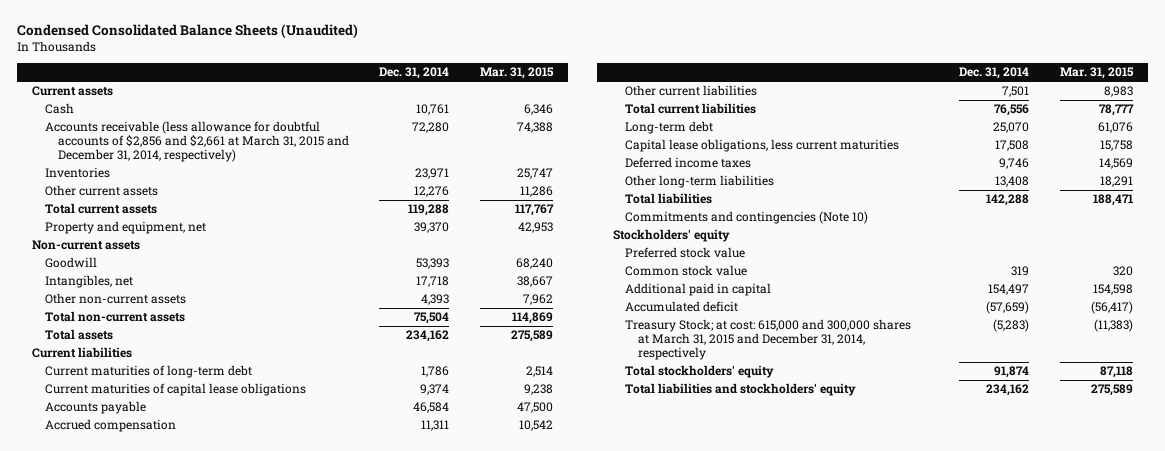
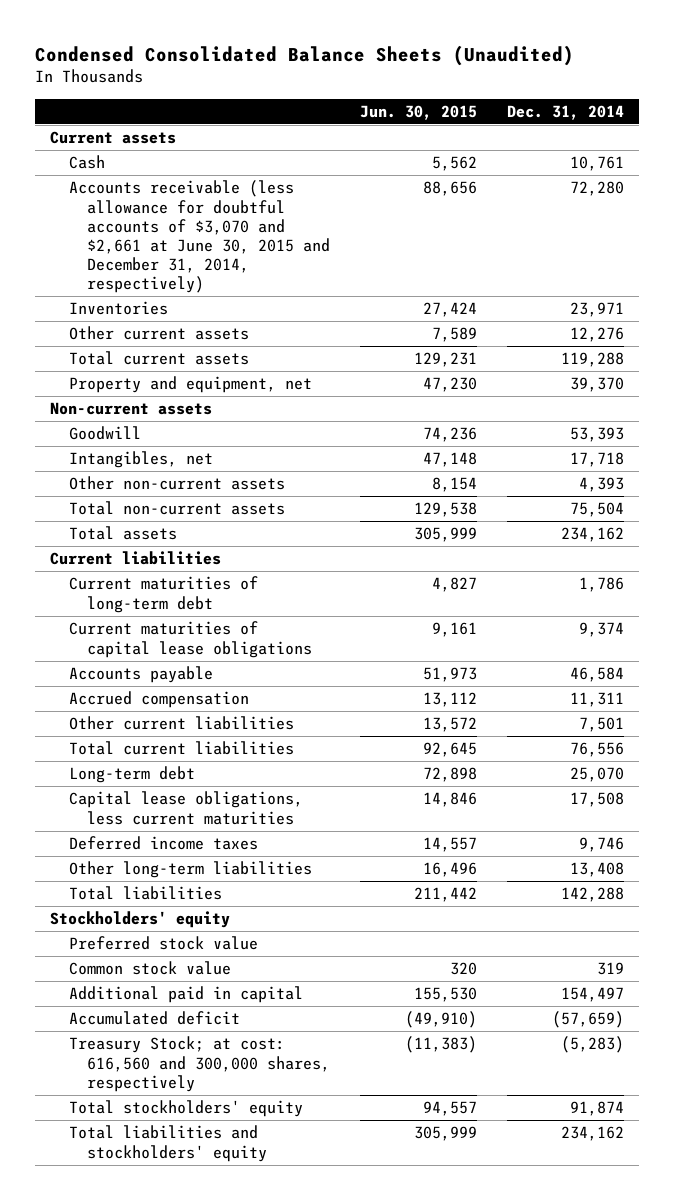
- | Dec. 31, 2014 | Mar. 31, 2015
+ | Jun. 30, 2015 | Dec. 31, 2014
- Accounts receivable (less allowance for doubtful accounts of $2,856 and $2,661 at March 31, 2015 and December 31, 2014, respectively) | 72,280 | 74,388
+ Accounts receivable (less allowance for doubtful accounts of $3,070 and $2,661 at June 30, 2015 and December 31, 2014, respectively) | 88,656 | 72,280
- Commitments and contingencies (Note 10)
- Treasury Stock; at cost: 615,000 and 300,000 shares at March 31, 2015 and December 31, 2014, respectively | (5,283) | (11,383)
+ Treasury Stock; at cost: 616,560 and 300,000 shares, respectively | (11,383) | (5,283)

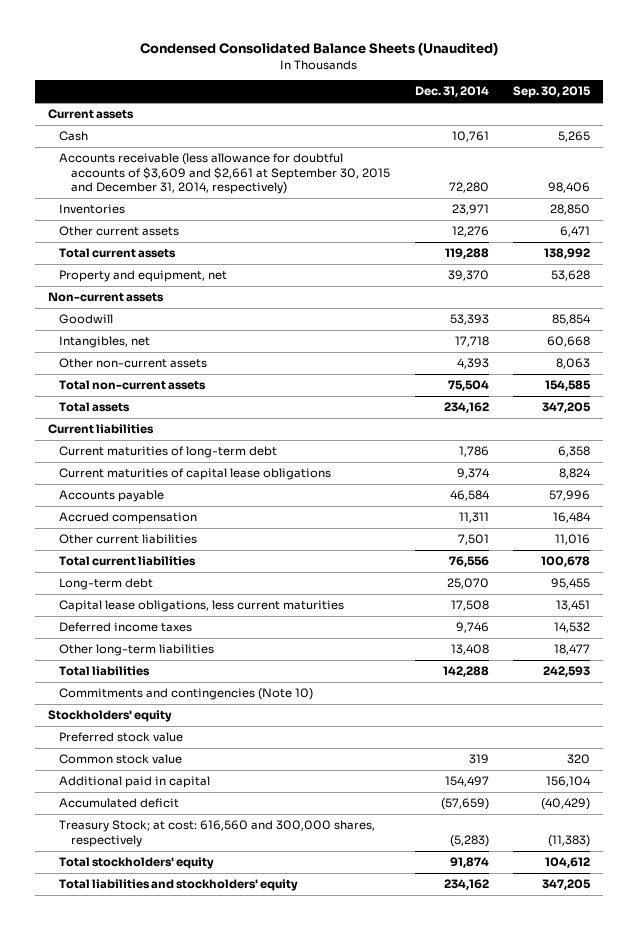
- | Jun. 30, 2015 | Dec. 31, 2014
+ | Dec. 31, 2014 | Sep. 30, 2015
- Accounts receivable (less allowance for doubtful accounts of $3,070 and $2,661 at June 30, 2015 and December 31, 2014, respectively) | 88,656 | 72,280
+ Accounts receivable (less allowance for doubtful accounts of $3,609 and $2,661 at September 30, 2015 and December 31, 2014, respectively) | 72,280 | 98,406
+ Commitments and contingencies (Note 10)

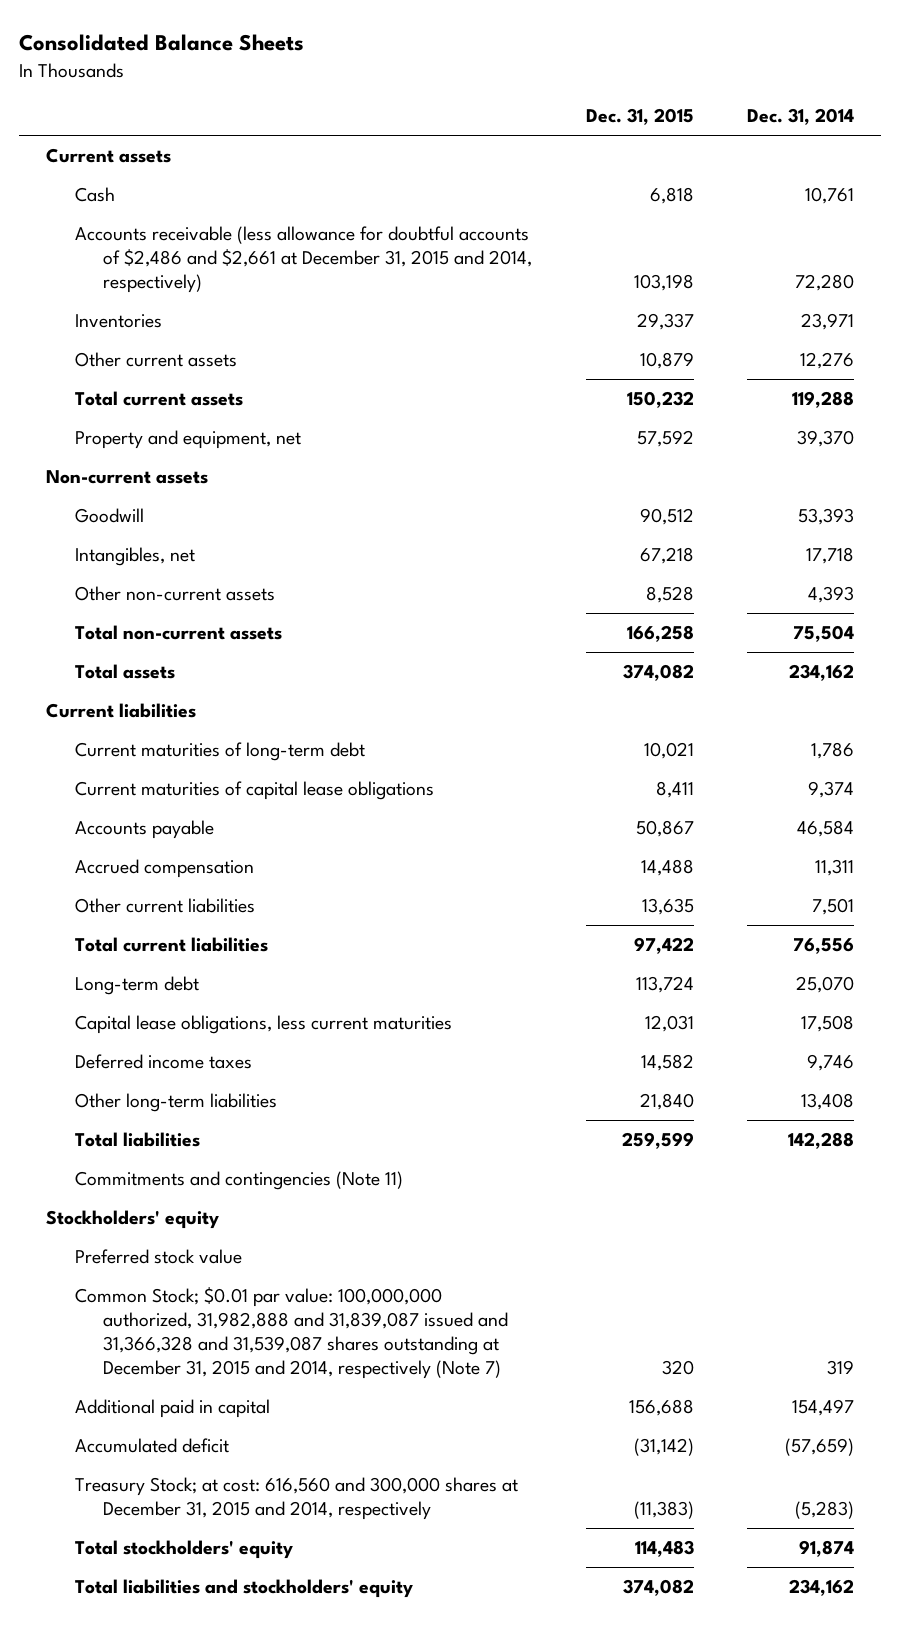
- Condensed Consolidated Balance Sheets (Unaudited)
+ Consolidated Balance Sheets
- | Dec. 31, 2014 | Sep. 30, 2015
+ | Dec. 31, 2015 | Dec. 31, 2014
- Accounts receivable (less allowance for doubtful accounts of $3,609 and $2,661 at September 30, 2015 and December 31, 2014, respectively) | 72,280 | 98,406
+ Accounts receivable (less allowance for doubtful accounts of $2,486 and $2,661 at December 31, 2015 and 2014, respectively) | 103,198 | 72,280
- Commitments and contingencies (Note 10)
+ Commitments and contingencies (Note 11)
- Common stock value | 319 | 320
+ Common Stock; $0.01 par value: 100,000,000 authorized, 31,982,888 and 31,839,087 issued and 31,366,328 and 31,539,087 shares outstanding at December 31, 2015 and 2014, respectively (Note 7) | 320 | 319
- Treasury Stock; at cost: 616,560 and 300,000 shares, respectively | (5,283) | (11,383)
+ Treasury Stock; at cost: 616,560 and 300,000 shares at December 31, 2015 and 2014, respectively | (11,383) | (5,283)

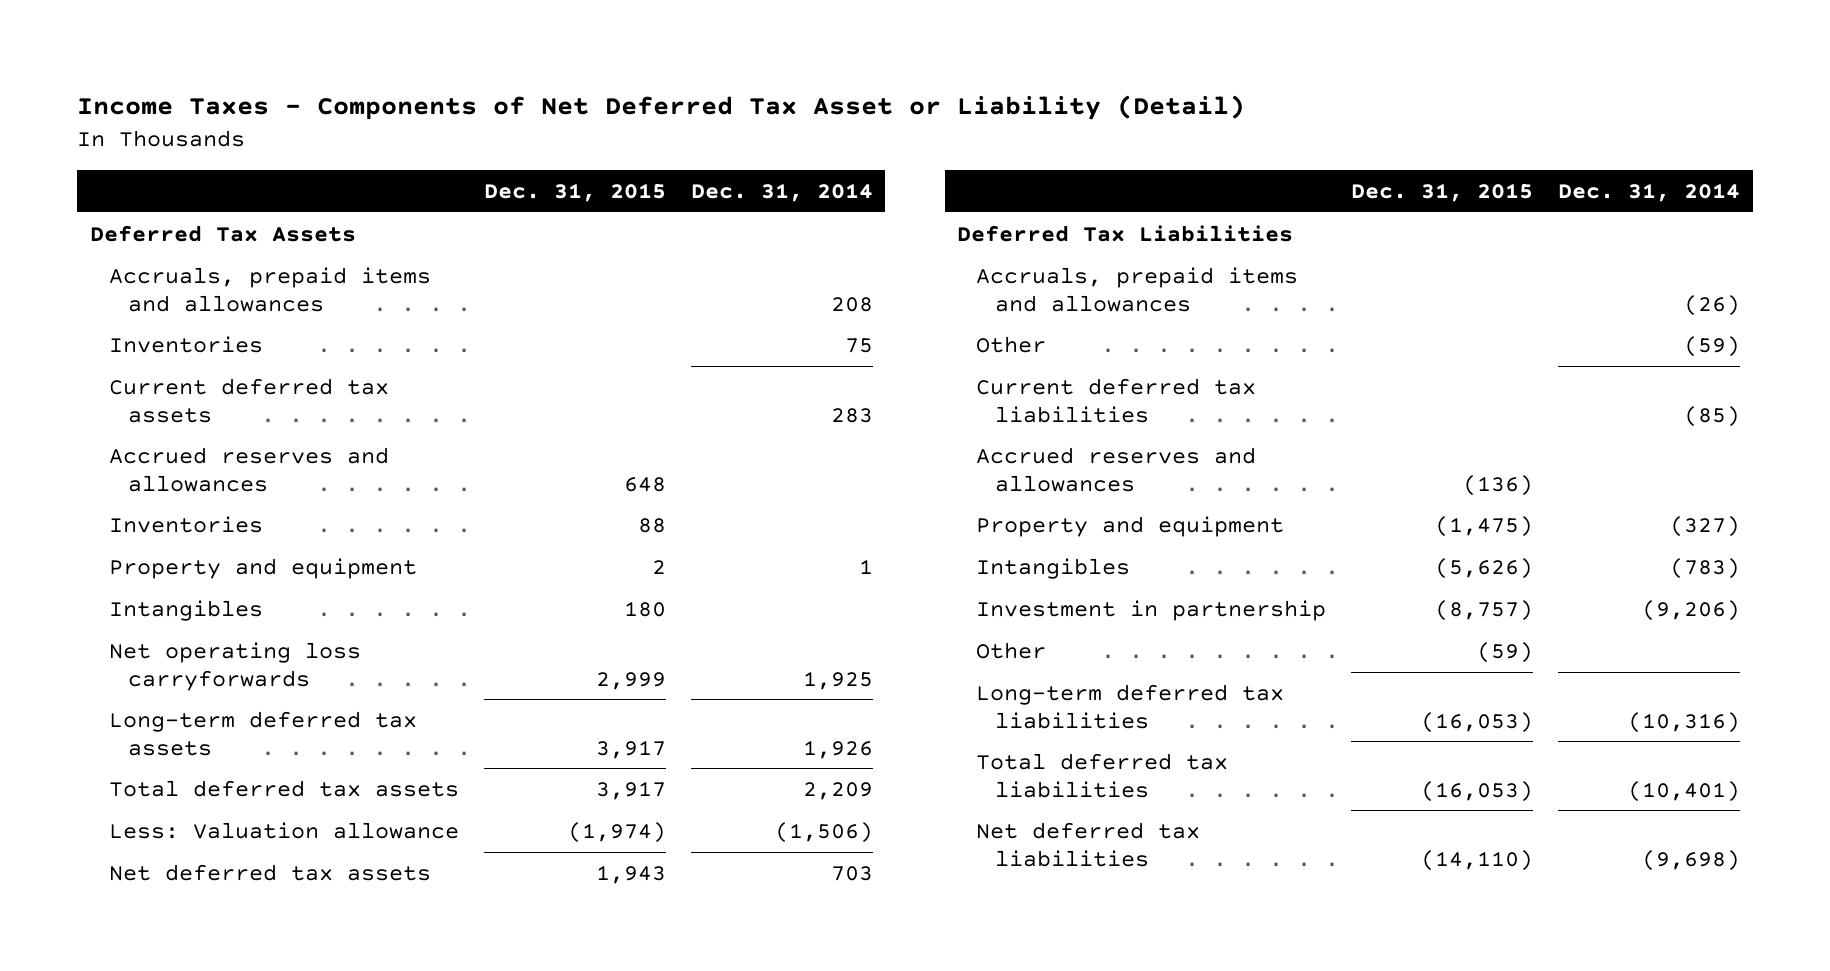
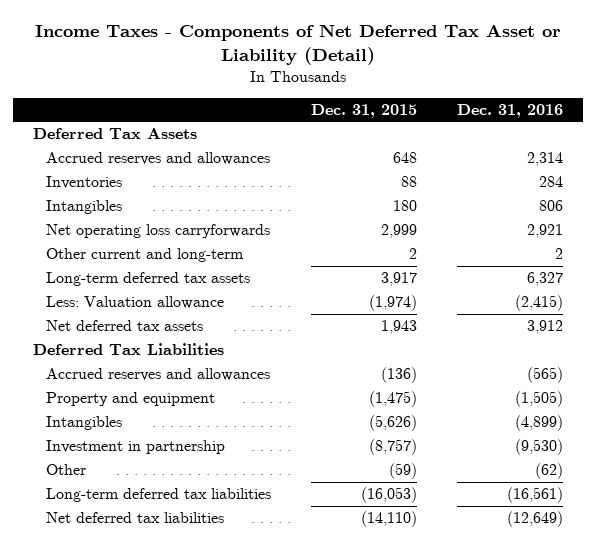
- | Dec. 31, 2015 | Dec. 31, 2014
+ | Dec. 31, 2015 | Dec. 31, 2016
- Accruals, prepaid items and allowances | | 208
- Inventories | | 75
- Current deferred tax assets | | 283
- Property and equipment | 2 | 1
+ Other current and long-term | 2 | 2
- Total deferred tax assets | 3,917 | 2,209
- Accruals, prepaid items and allowances | | (26)
- Other | | (59)
- Current deferred tax liabilities | | (85)
- Total deferred tax liabilities | (16,053) | (10,401)

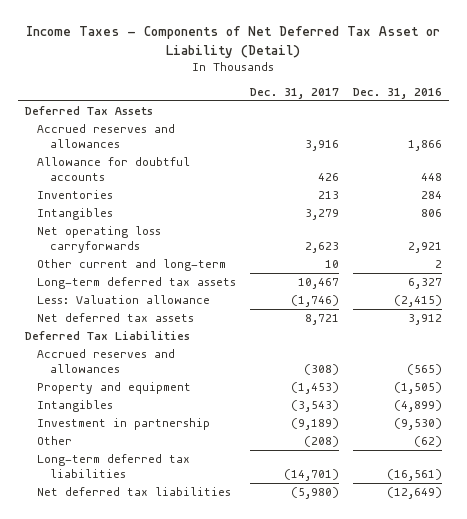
- | Dec. 31, 2015 | Dec. 31, 2016
+ | Dec. 31, 2017 | Dec. 31, 2016
- Accrued reserves and allowances | 648 | 2,314
+ Accrued reserves and allowances | 3,916 | 1,866
+ Allowance for doubtful accounts | 426 | 448

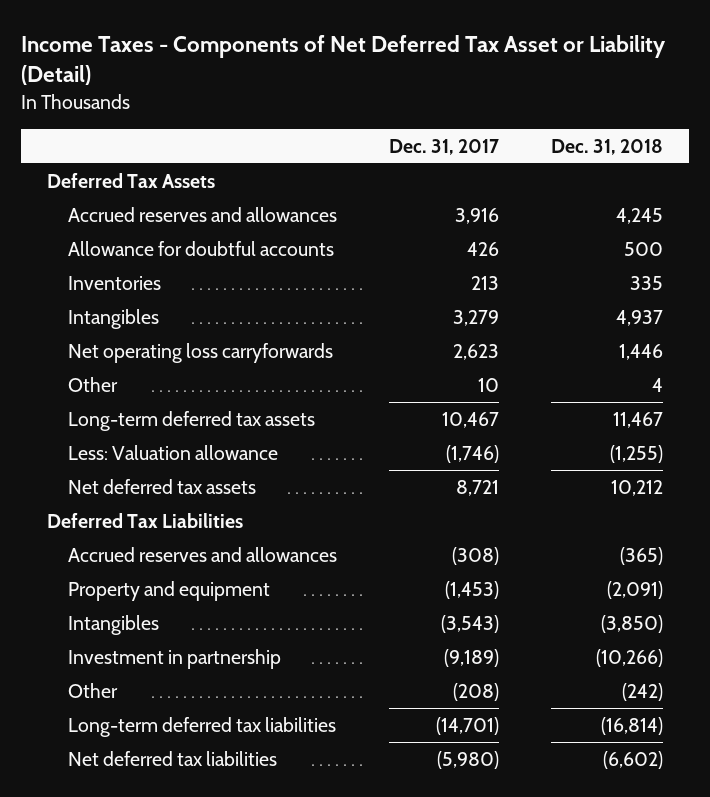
- | Dec. 31, 2017 | Dec. 31, 2016
+ | Dec. 31, 2017 | Dec. 31, 2018
- Other current and long-term | 10 | 2
+ Other | 10 | 4

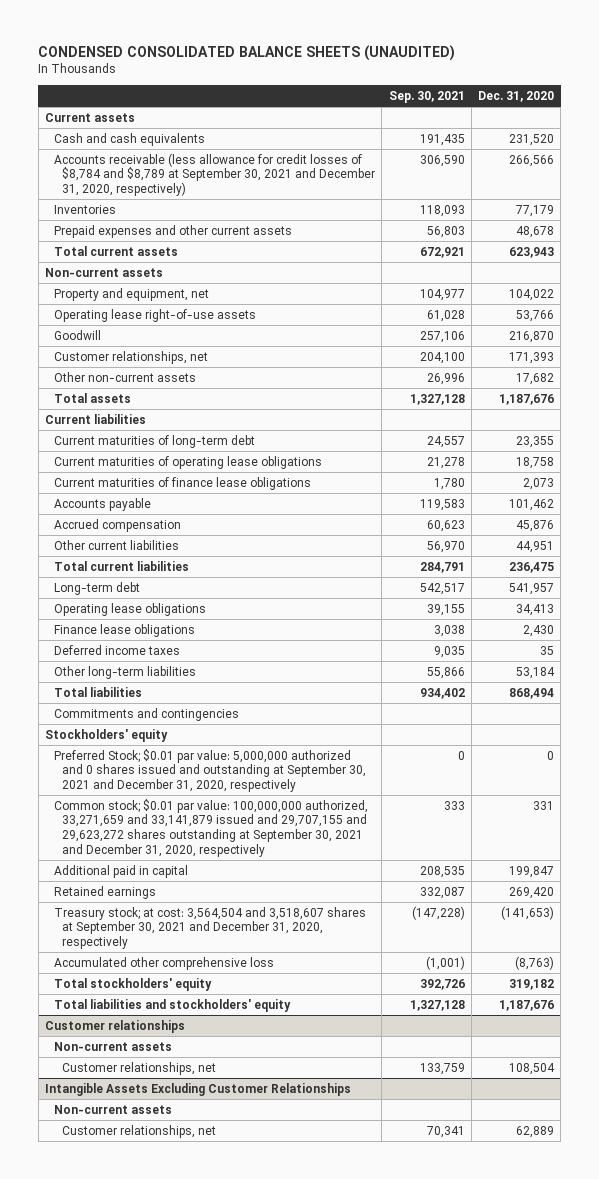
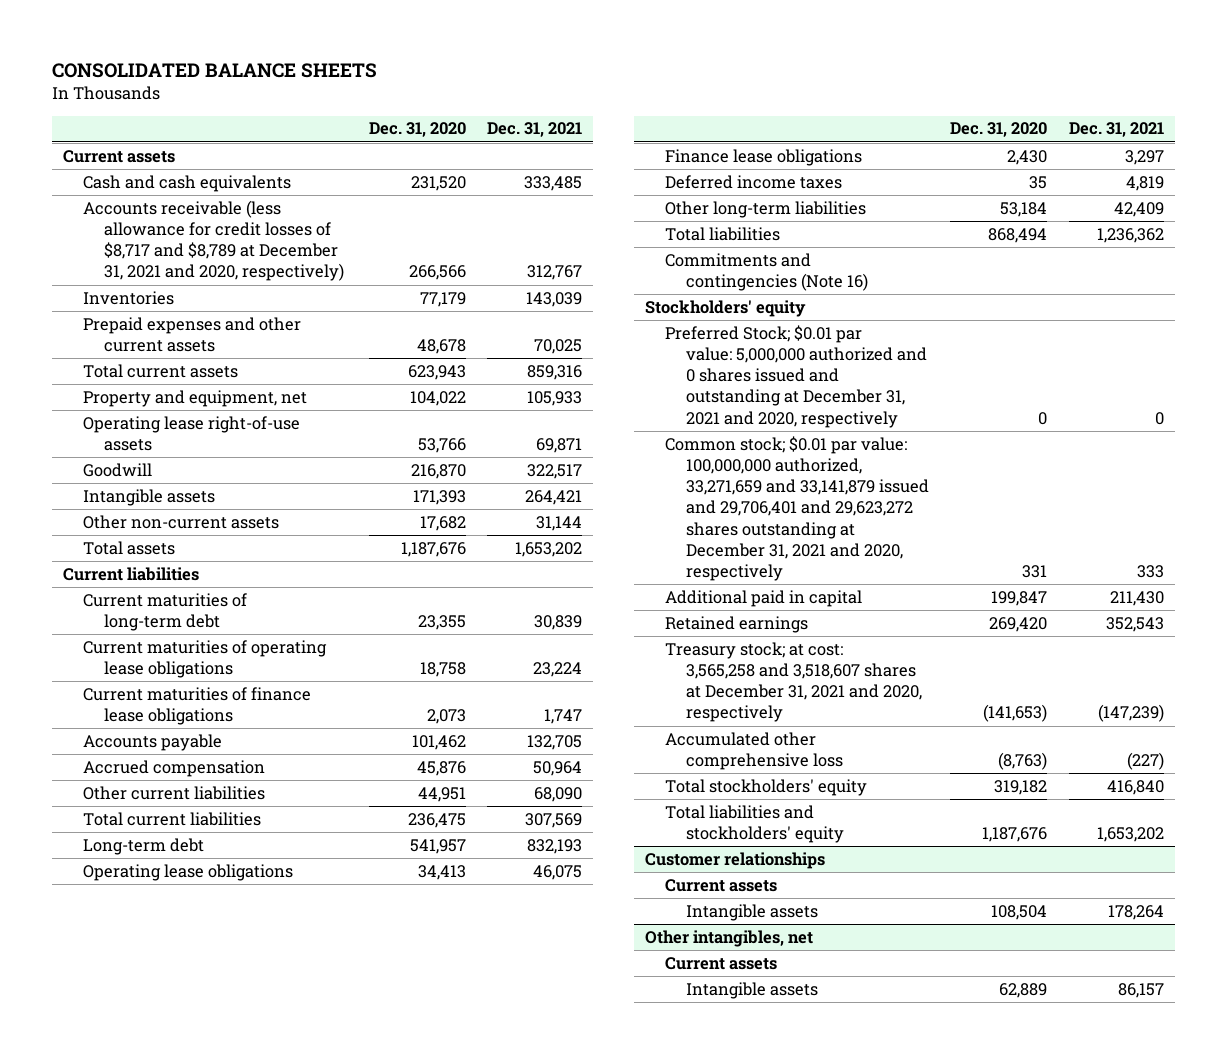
- CONDENSED CONSOLIDATED BALANCE SHEETS (UNAUDITED)
+ CONSOLIDATED BALANCE SHEETS
- | Sep. 30, 2021 | Dec. 31, 2020
+ | Dec. 31, 2020 | Dec. 31, 2021
- Accounts receivable (less allowance for credit losses of $8,784 and $8,789 at September 30, 2021 and December 31, 2020, respectively) | 306,590 | 266,566
+ Accounts receivable (less allowance for credit losses of $8,717 and $8,789 at December 31, 2021 and 2020, respectively) | 266,566 | 312,767
- Non-current assets
- Customer relationships, net | 204,100 | 171,393
+ Intangible assets | 171,393 | 264,421
- Commitments and contingencies
+ Commitments and contingencies (Note 16)
- Preferred Stock; $0.01 par value: 5,000,000 authorized and 0 shares issued and outstanding at September 30, 2021 and December 31, 2020, respectively | 0 | 0
- Common stock; $0.01 par value: 100,000,000 authorized, 33,271,659 and 33,141,879 issued and 29,707,155 and 29,623,272 shares outstanding at September 30, 2021 and December 31, 2020, respectively | 333 | 331
+ Preferred Stock; $0.01 par value: 5,000,000 authorized and 0 shares issued and outstanding at December 31, 2021 and 2020, respectively | 0 | 0
+ Common stock; $0.01 par value: 100,000,000 authorized, 33,271,659 and 33,141,879 issued and 29,706,401 and 29,623,272 shares outstanding at December 31, 2021 and 2020, respectively | 331 | 333
- Treasury stock; at cost: 3,564,504 and 3,518,607 shares at September 30, 2021 and December 31, 2020, respectively | (147,228) | (141,653)
+ Treasury stock; at cost: 3,565,258 and 3,518,607 shares at December 31, 2021 and 2020, respectively | (141,653) | (147,239)
@ Customer relationships
- Non-current assets
- Customer relationships, net | 133,759 | 108,504
- Intangible Assets Excluding Customer Relationships
- Non-current assets
- Customer relationships, net | 70,341 | 62,889
@ Customer relationships
+ Current assets
+ Intangible assets | 108,504 | 178,264
+ Other intangibles, net
+ Current assets
+ Intangible assets | 62,889 | 86,157

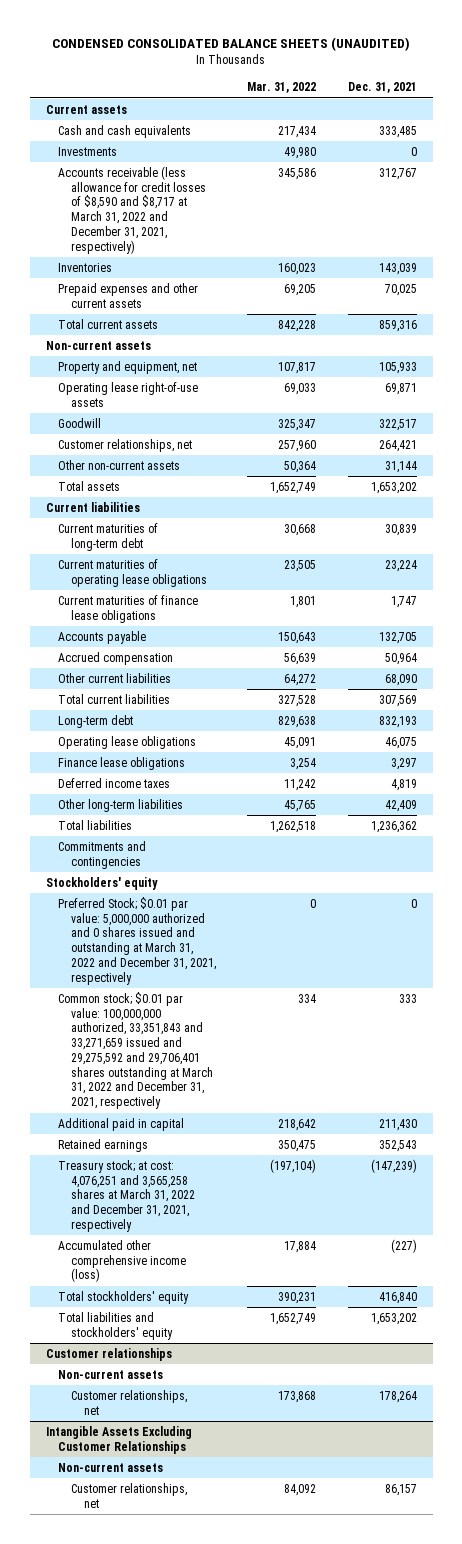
- CONSOLIDATED BALANCE SHEETS
+ CONDENSED CONSOLIDATED BALANCE SHEETS (UNAUDITED)
- | Dec. 31, 2020 | Dec. 31, 2021
+ | Mar. 31, 2022 | Dec. 31, 2021
- Accounts receivable (less allowance for credit losses of $8,717 and $8,789 at December 31, 2021 and 2020, respectively) | 266,566 | 312,767
+ Investments | 49,980 | 0
+ Accounts receivable (less allowance for credit losses of $8,590 and $8,717 at March 31, 2022 and December 31, 2021, respectively) | 345,586 | 312,767
+ Non-current assets
- Intangible assets | 171,393 | 264,421
+ Customer relationships, net | 257,960 | 264,421
- Commitments and contingencies (Note 16)
+ Commitments and contingencies
- Preferred Stock; $0.01 par value: 5,000,000 authorized and 0 shares issued and outstanding at December 31, 2021 and 2020, respectively | 0 | 0
- Common stock; $0.01 par value: 100,000,000 authorized, 33,271,659 and 33,141,879 issued and 29,706,401 and 29,623,272 shares outstanding at December 31, 2021 and 2020, respectively | 331 | 333
+ Preferred Stock; $0.01 par value: 5,000,000 authorized and 0 shares issued and outstanding at March 31, 2022 and December 31, 2021, respectively | 0 | 0
+ Common stock; $0.01 par value: 100,000,000 authorized, 33,351,843 and 33,271,659 issued and 29,275,592 and 29,706,401 shares outstanding at March 31, 2022 and December 31, 2021, respectively | 334 | 333
- Treasury stock; at cost: 3,565,258 and 3,518,607 shares at December 31, 2021 and 2020, respectively | (141,653) | (147,239)
- Accumulated other comprehensive loss | (8,763) | (227)
+ Treasury stock; at cost: 4,076,251 and 3,565,258 shares at March 31, 2022 and December 31, 2021, respectively | (197,104) | (147,239)
+ Accumulated other comprehensive income (loss) | 17,884 | (227)
@ Customer relationships
- Current assets
- Intangible assets | 108,504 | 178,264
- Other intangibles, net
- Current assets
- Intangible assets | 62,889 | 86,157
@ Customer relationships
+ Non-current assets
+ Customer relationships, net | 173,868 | 178,264
+ Intangible Assets Excluding Customer Relationships
+ Non-current assets
+ Customer relationships, net | 84,092 | 86,157

